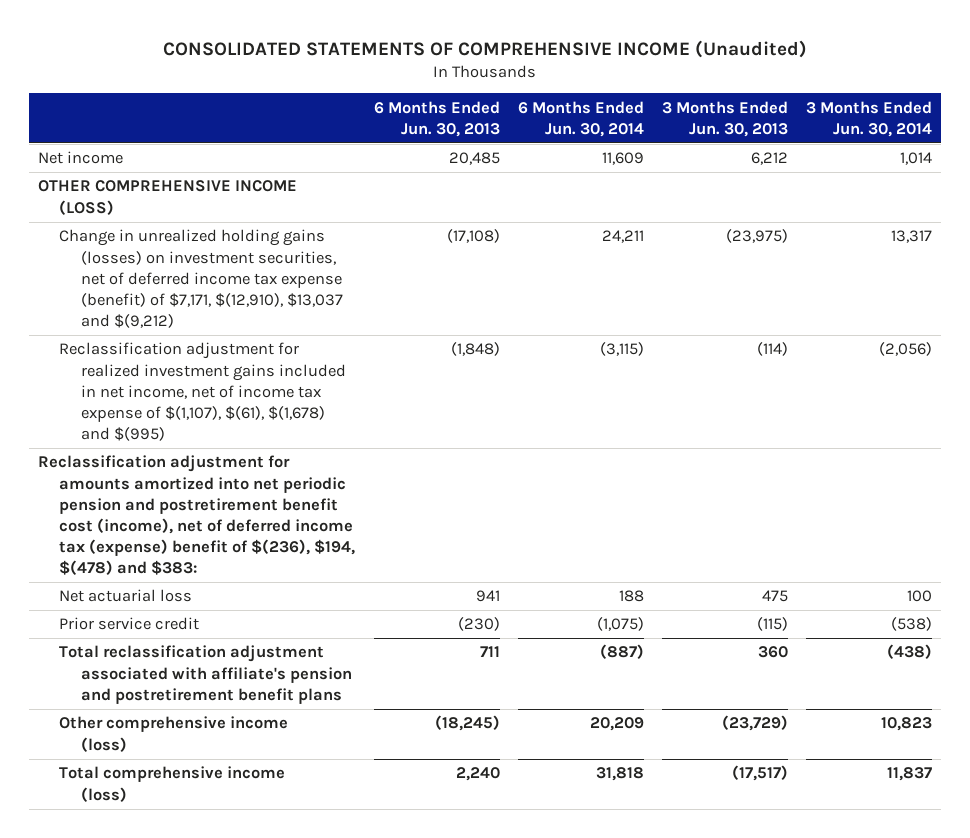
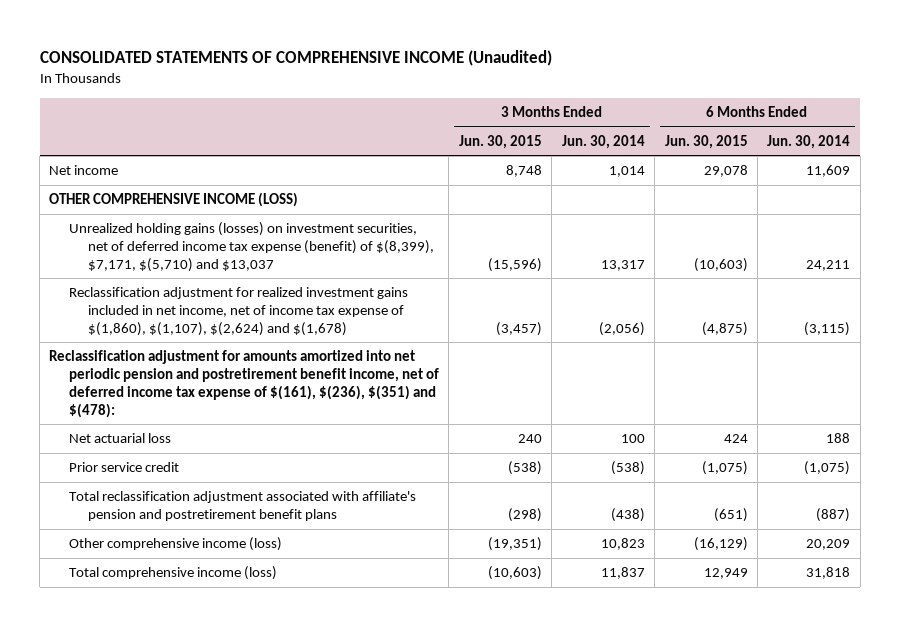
- | 6 Months Ended Jun. 30, 2013 | 6 Months Ended Jun. 30, 2014 | 3 Months Ended Jun. 30, 2013 | 3 Months Ended Jun. 30, 2014
+ | 3 Months Ended Jun. 30, 2015 | 3 Months Ended Jun. 30, 2014 | 6 Months Ended Jun. 30, 2015 | 6 Months Ended Jun. 30, 2014
- Change in unrealized holding gains (losses) on investment securities, net of deferred income tax expense (benefit) of $7,171, $(12,910), $13,037 and $(9,212) | (17,108) | 24,211 | (23,975) | 13,317
- Reclassification adjustment for realized investment gains included in net income, net of income tax expense of $(1,107), $(61), $(1,678) and $(995) | (1,848) | (3,115) | (114) | (2,056)
- Reclassification adjustment for amounts amortized into net periodic pension and postretirement benefit cost (income), net of deferred income tax (expense) benefit of $(236), $194, $(478) and $383:
+ Unrealized holding gains (losses) on investment securities, net of deferred income tax expense (benefit) of $(8,399), $7,171, $(5,710) and $13,037 | (15,596) | 13,317 | (10,603) | 24,211
+ Reclassification adjustment for realized investment gains included in net income, net of income tax expense of $(1,860), $(1,107), $(2,624) and $(1,678) | (3,457) | (2,056) | (4,875) | (3,115)
+ Reclassification adjustment for amounts amortized into net periodic pension and postretirement benefit income, net of deferred income tax expense of $(161), $(236), $(351) and $(478):

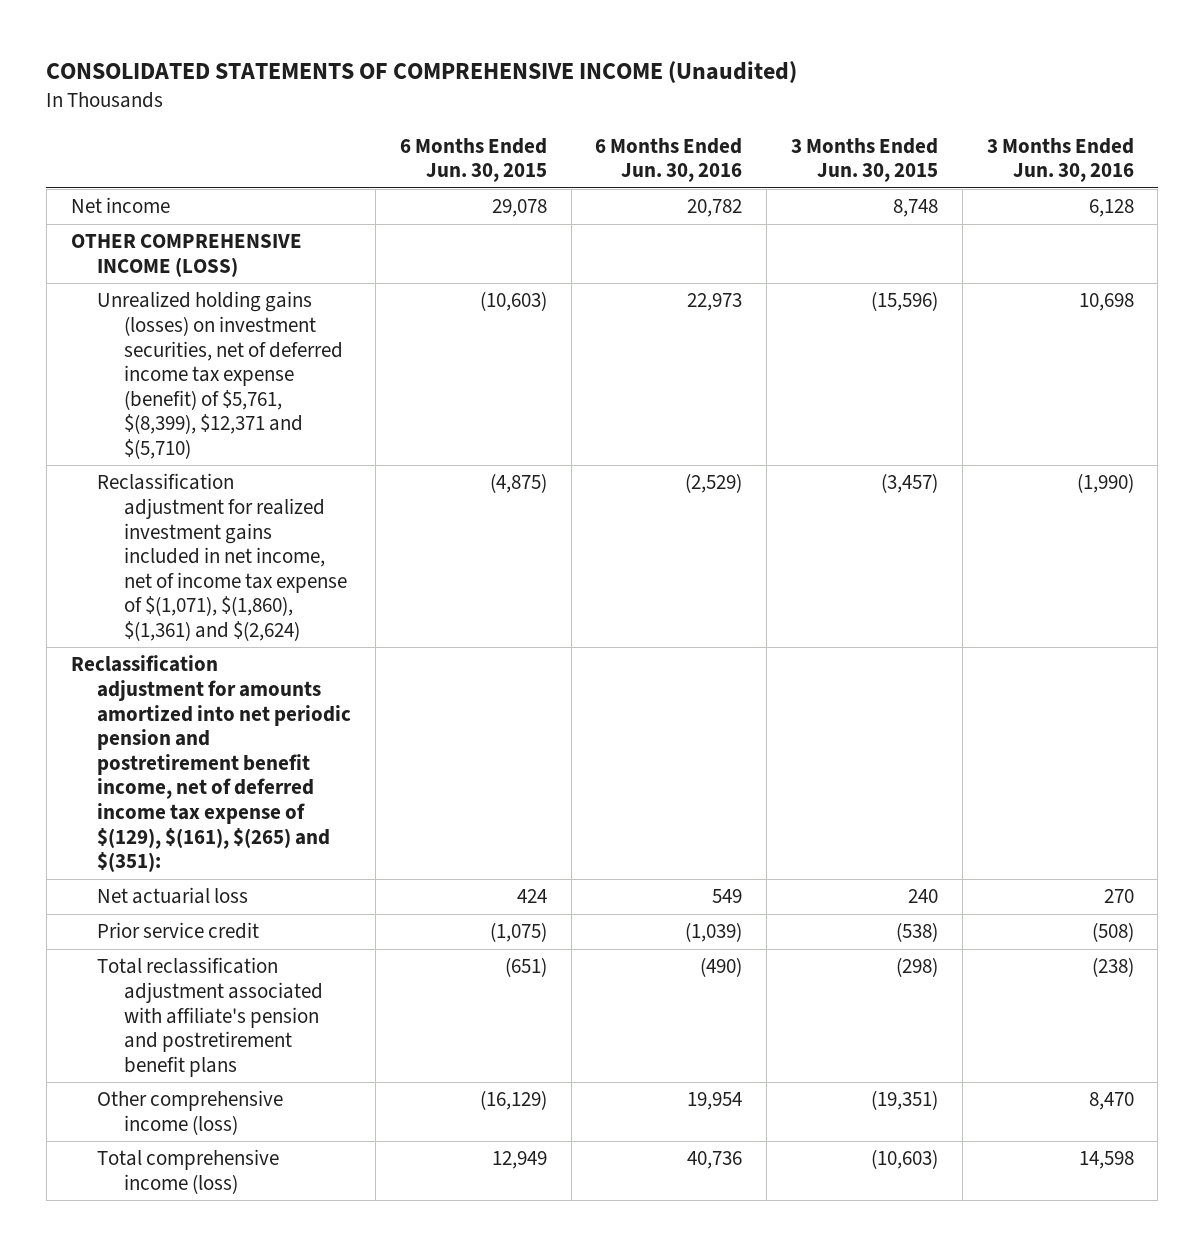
- | 3 Months Ended Jun. 30, 2015 | 3 Months Ended Jun. 30, 2014 | 6 Months Ended Jun. 30, 2015 | 6 Months Ended Jun. 30, 2014
+ | 6 Months Ended Jun. 30, 2015 | 6 Months Ended Jun. 30, 2016 | 3 Months Ended Jun. 30, 2015 | 3 Months Ended Jun. 30, 2016
- Unrealized holding gains (losses) on investment securities, net of deferred income tax expense (benefit) of $(8,399), $7,171, $(5,710) and $13,037 | (15,596) | 13,317 | (10,603) | 24,211
- Reclassification adjustment for realized investment gains included in net income, net of income tax expense of $(1,860), $(1,107), $(2,624) and $(1,678) | (3,457) | (2,056) | (4,875) | (3,115)
- Reclassification adjustment for amounts amortized into net periodic pension and postretirement benefit income, net of deferred income tax expense of $(161), $(236), $(351) and $(478):
+ Unrealized holding gains (losses) on investment securities, net of deferred income tax expense (benefit) of $5,761, $(8,399), $12,371 and $(5,710) | (10,603) | 22,973 | (15,596) | 10,698
+ Reclassification adjustment for realized investment gains included in net income, net of income tax expense of $(1,071), $(1,860), $(1,361) and $(2,624) | (4,875) | (2,529) | (3,457) | (1,990)
+ Reclassification adjustment for amounts amortized into net periodic pension and postretirement benefit income, net of deferred income tax expense of $(129), $(161), $(265) and $(351):

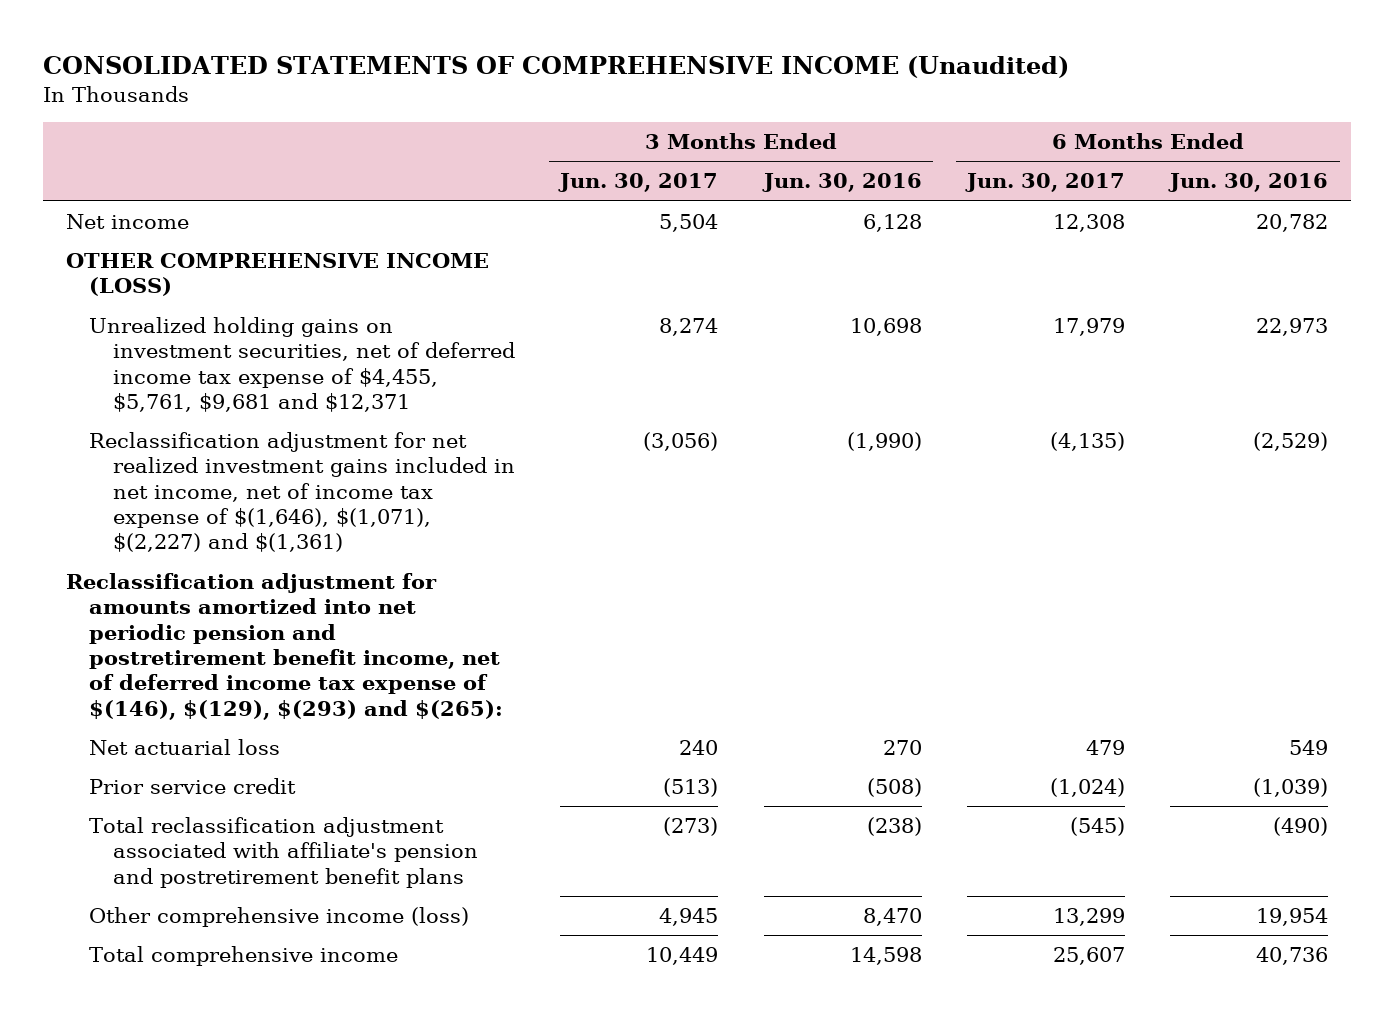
- | 6 Months Ended Jun. 30, 2015 | 6 Months Ended Jun. 30, 2016 | 3 Months Ended Jun. 30, 2015 | 3 Months Ended Jun. 30, 2016
+ | 3 Months Ended Jun. 30, 2017 | 3 Months Ended Jun. 30, 2016 | 6 Months Ended Jun. 30, 2017 | 6 Months Ended Jun. 30, 2016
- Unrealized holding gains (losses) on investment securities, net of deferred income tax expense (benefit) of $5,761, $(8,399), $12,371 and $(5,710) | (10,603) | 22,973 | (15,596) | 10,698
- Reclassification adjustment for realized investment gains included in net income, net of income tax expense of $(1,071), $(1,860), $(1,361) and $(2,624) | (4,875) | (2,529) | (3,457) | (1,990)
- Reclassification adjustment for amounts amortized into net periodic pension and postretirement benefit income, net of deferred income tax expense of $(129), $(161), $(265) and $(351):
+ Unrealized holding gains on investment securities, net of deferred income tax expense of $4,455, $5,761, $9,681 and $12,371 | 8,274 | 10,698 | 17,979 | 22,973
+ Reclassification adjustment for net realized investment gains included in net income, net of income tax expense of $(1,646), $(1,071), $(2,227) and $(1,361) | (3,056) | (1,990) | (4,135) | (2,529)
+ Reclassification adjustment for amounts amortized into net periodic pension and postretirement benefit income, net of deferred income tax expense of $(146), $(129), $(293) and $(265):
- Total comprehensive income (loss) | 12,949 | 40,736 | (10,603) | 14,598
+ Total comprehensive income | 10,449 | 14,598 | 25,607 | 40,736

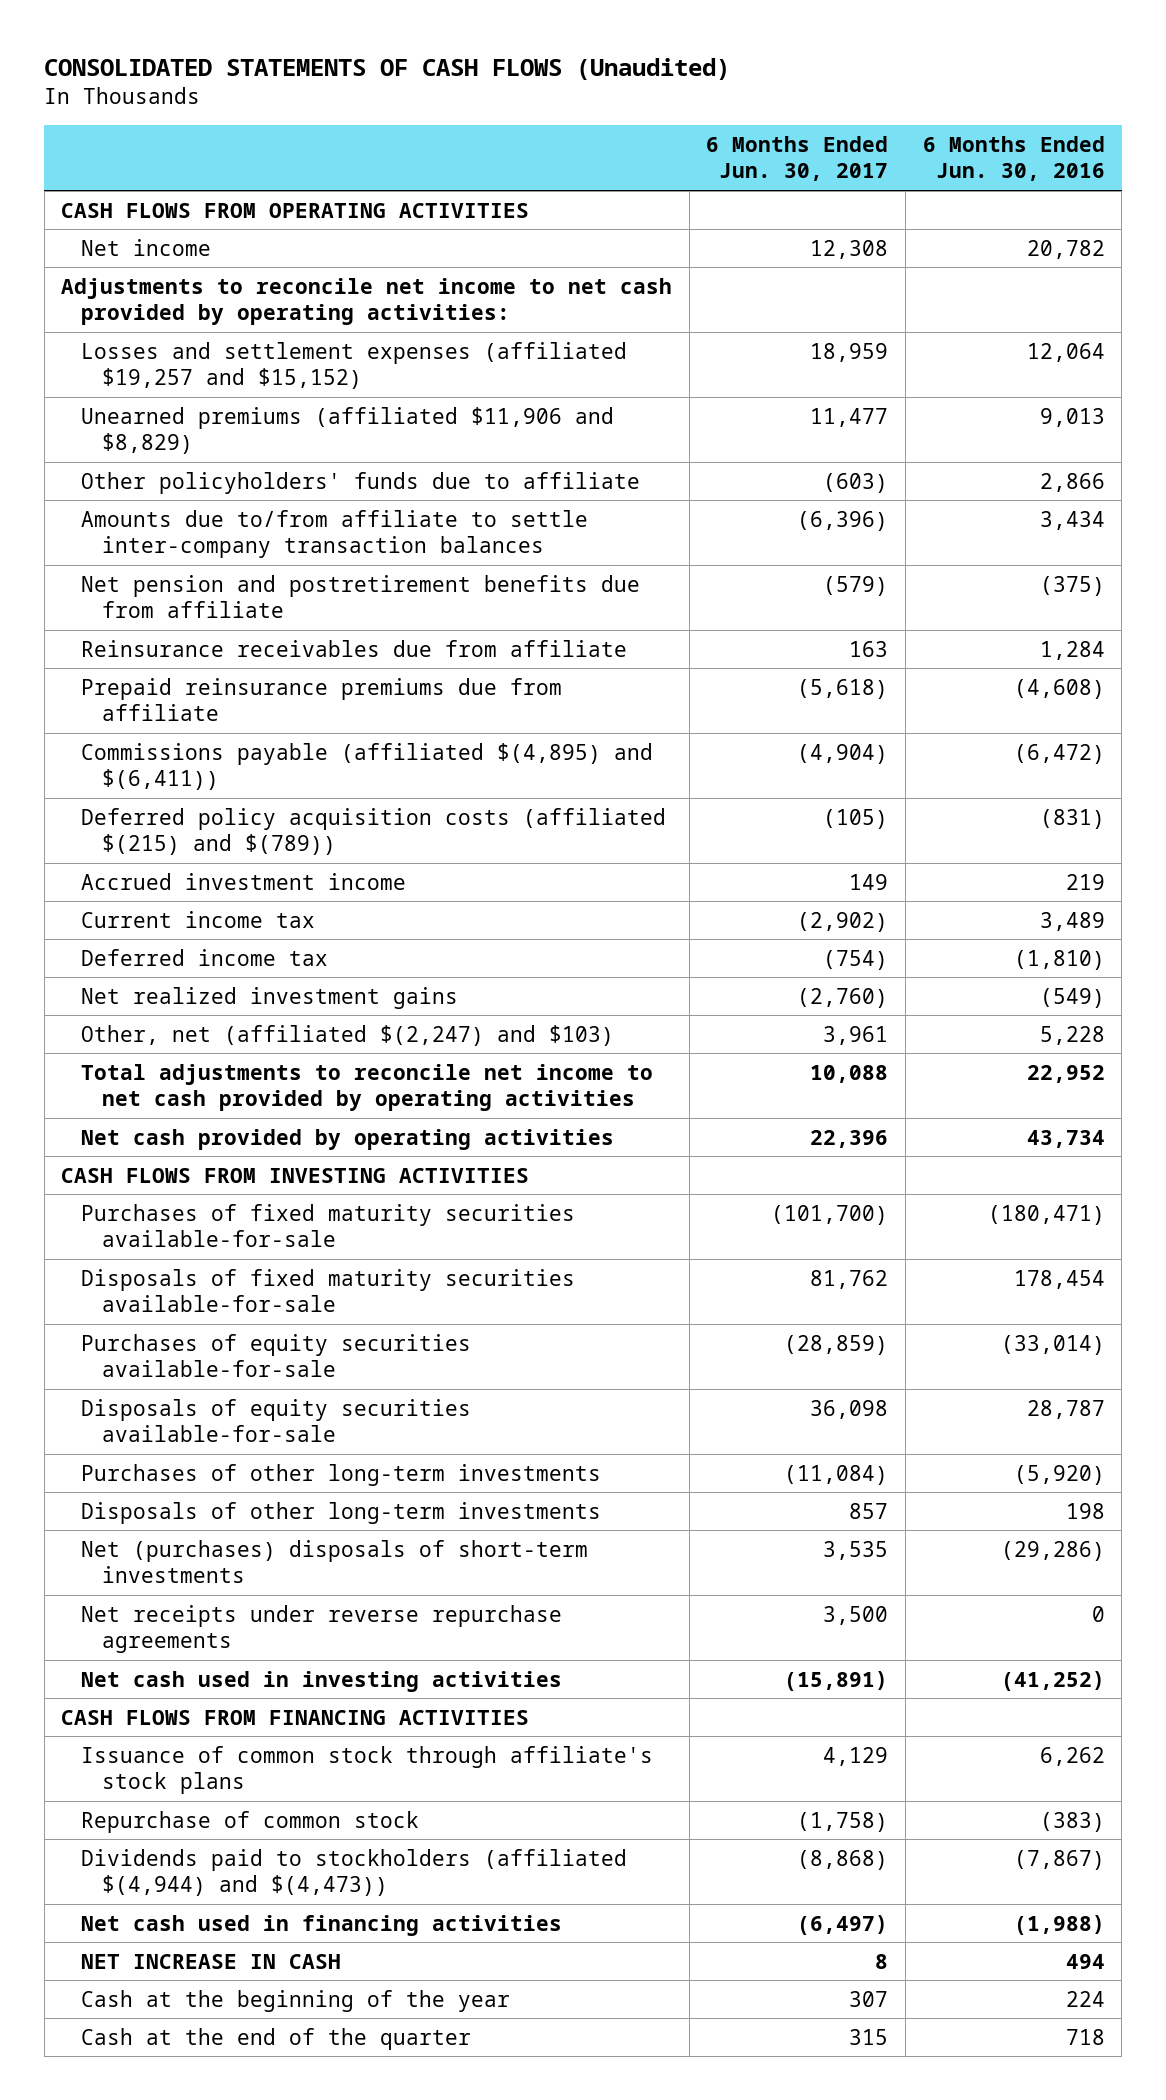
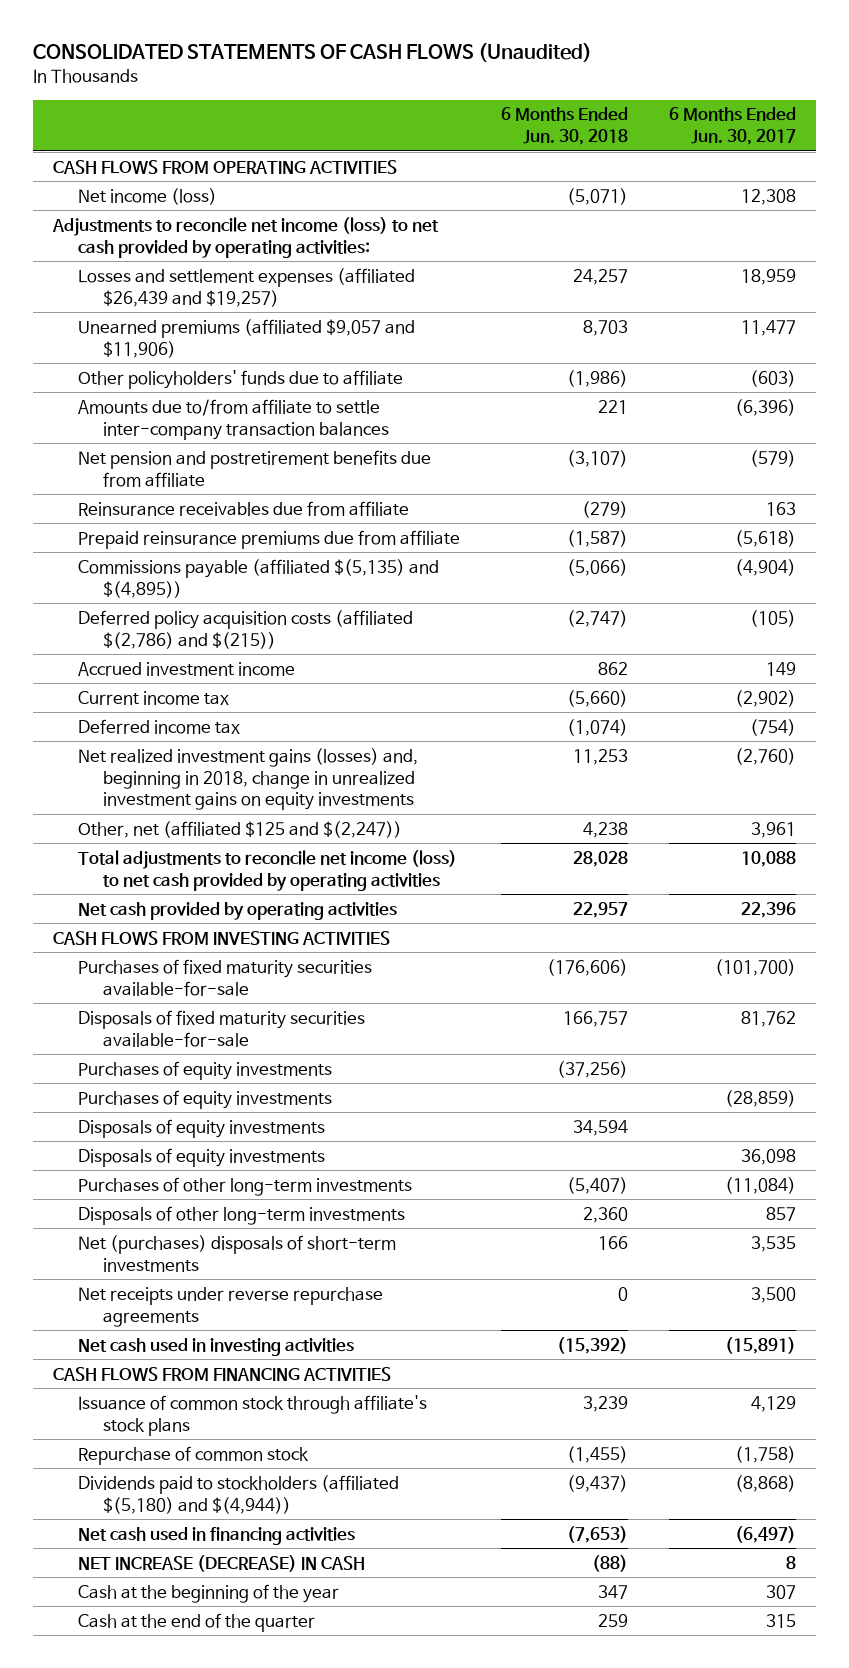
- | 6 Months Ended Jun. 30, 2017 | 6 Months Ended Jun. 30, 2016
+ | 6 Months Ended Jun. 30, 2018 | 6 Months Ended Jun. 30, 2017
- Net income | 12,308 | 20,782
- Adjustments to reconcile net income to net cash provided by operating activities:
- Losses and settlement expenses (affiliated $19,257 and $15,152) | 18,959 | 12,064
- Unearned premiums (affiliated $11,906 and $8,829) | 11,477 | 9,013
+ Net income (loss) | (5,071) | 12,308
+ Adjustments to reconcile net income (loss) to net cash provided by operating activities:
+ Losses and settlement expenses (affiliated $26,439 and $19,257) | 24,257 | 18,959
+ Unearned premiums (affiliated $9,057 and $11,906) | 8,703 | 11,477
- Commissions payable (affiliated $(4,895) and $(6,411)) | (4,904) | (6,472)
- Deferred policy acquisition costs (affiliated $(215) and $(789)) | (105) | (831)
+ Commissions payable (affiliated $(5,135) and $(4,895)) | (5,066) | (4,904)
+ Deferred policy acquisition costs (affiliated $(2,786) and $(215)) | (2,747) | (105)
- Net realized investment gains | (2,760) | (549)
- Other, net (affiliated $(2,247) and $103) | 3,961 | 5,228
- Total adjustments to reconcile net income to net cash provided by operating activities | 10,088 | 22,952
+ Net realized investment gains (losses) and, beginning in 2018, change in unrealized investment gains on equity investments | 11,253 | (2,760)
+ Other, net (affiliated $125 and $(2,247)) | 4,238 | 3,961
+ Total adjustments to reconcile net income (loss) to net cash provided by operating activities | 28,028 | 10,088
- Purchases of equity securities available-for-sale | (28,859) | (33,014)
- Disposals of equity securities available-for-sale | 36,098 | 28,787
+ Purchases of equity investments | (37,256) |
+ Purchases of equity investments | | (28,859)
+ Disposals of equity investments | 34,594 |
+ Disposals of equity investments | | 36,098
- Dividends paid to stockholders (affiliated $(4,944) and $(4,473)) | (8,868) | (7,867)
+ Dividends paid to stockholders (affiliated $(5,180) and $(4,944)) | (9,437) | (8,868)
- NET INCREASE IN CASH | 8 | 494
+ NET INCREASE (DECREASE) IN CASH | (88) | 8

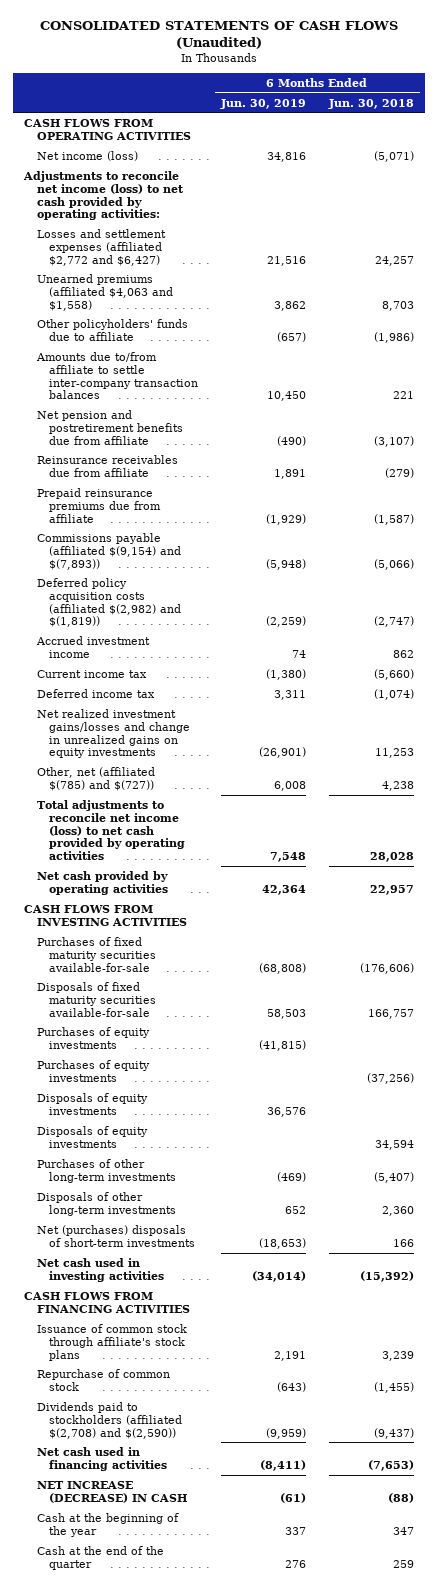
- | 6 Months Ended Jun. 30, 2018 | 6 Months Ended Jun. 30, 2017
+ | 6 Months Ended Jun. 30, 2019 | 6 Months Ended Jun. 30, 2018
- Losses and settlement expenses (affiliated $26,439 and $19,257) | 24,257 | 18,959
- Unearned premiums (affiliated $9,057 and $11,906) | 8,703 | 11,477
+ Losses and settlement expenses (affiliated $2,772 and $6,427) | 21,516 | 24,257
+ Unearned premiums (affiliated $4,063 and $1,558) | 3,862 | 8,703
- Commissions payable (affiliated $(5,135) and $(4,895)) | (5,066) | (4,904)
- Deferred policy acquisition costs (affiliated $(2,786) and $(215)) | (2,747) | (105)
+ Commissions payable (affiliated $(9,154) and $(7,893)) | (5,948) | (5,066)
+ Deferred policy acquisition costs (affiliated $(2,982) and $(1,819)) | (2,259) | (2,747)
- Net realized investment gains (losses) and, beginning in 2018, change in unrealized investment gains on equity investments | 11,253 | (2,760)
- Other, net (affiliated $125 and $(2,247)) | 4,238 | 3,961
+ Net realized investment gains/losses and change in unrealized gains on equity investments | (26,901) | 11,253
+ Other, net (affiliated $(785) and $(727)) | 6,008 | 4,238
moved down: Purchases of equity investments | | (37,256)
moved down: Disposals of equity investments | | 34,594
- Net receipts under reverse repurchase agreements | 0 | 3,500
- Dividends paid to stockholders (affiliated $(5,180) and $(4,944)) | (9,437) | (8,868)
+ Dividends paid to stockholders (affiliated $(2,708) and $(2,590)) | (9,959) | (9,437)

